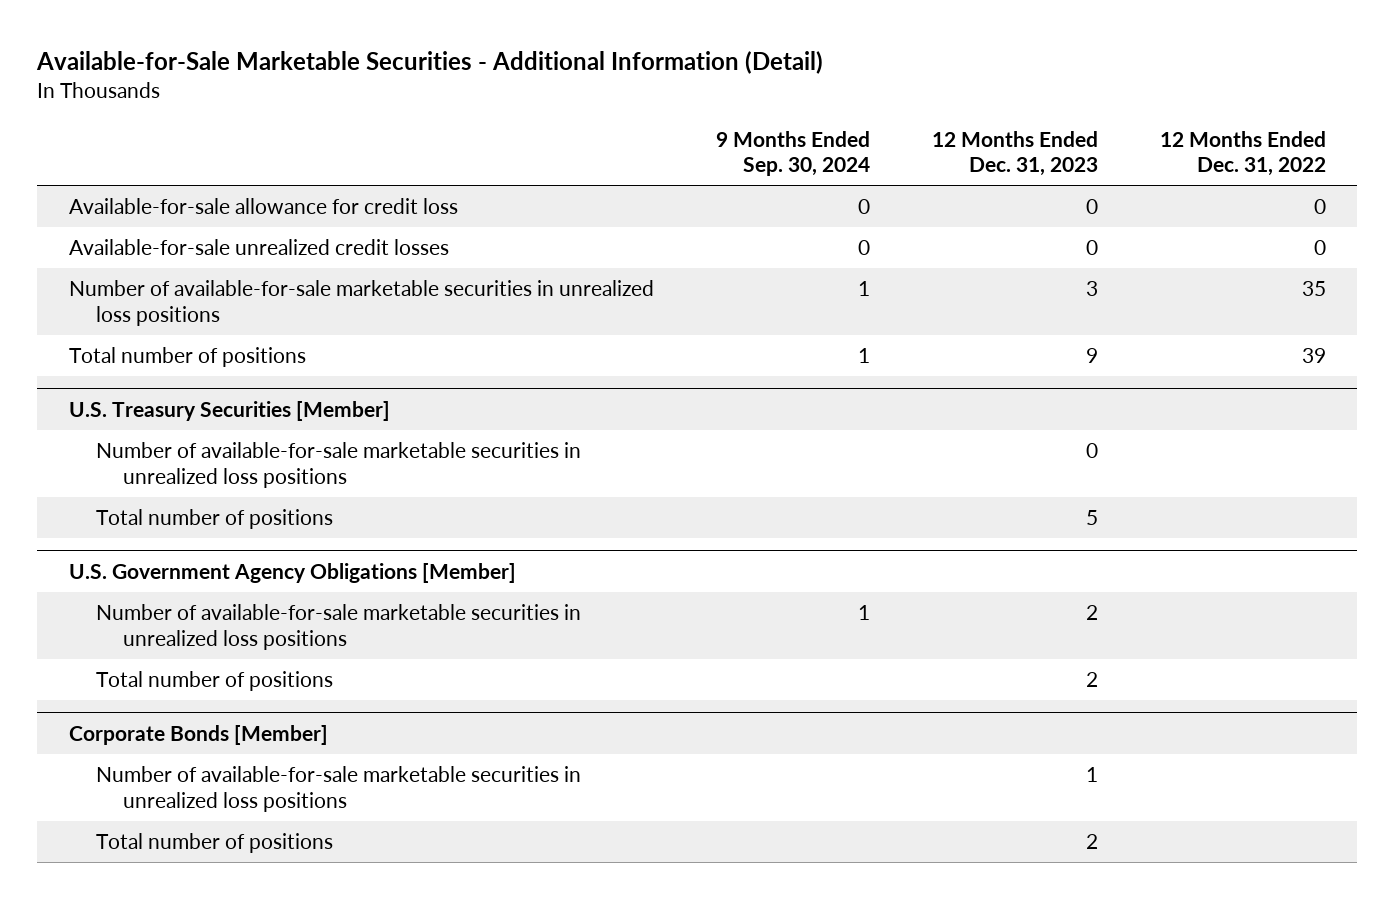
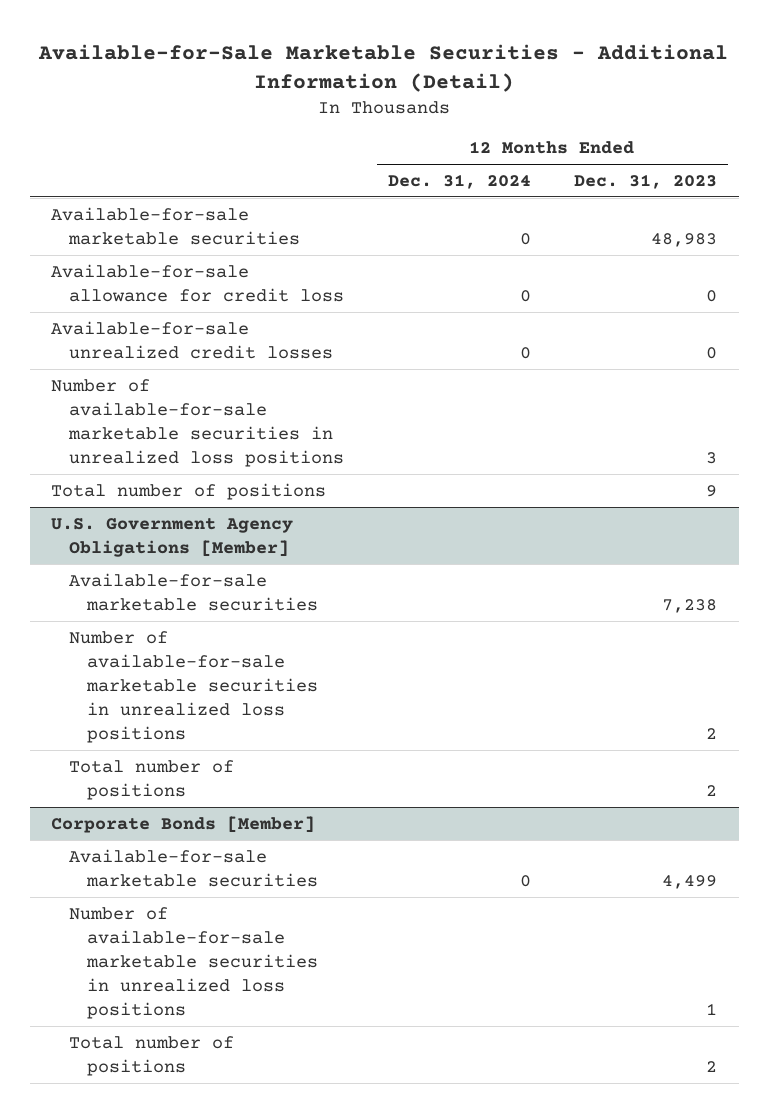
- | 9 Months Ended Sep. 30, 2024 | 12 Months Ended Dec. 31, 2023 | 12 Months Ended Dec. 31, 2022
+ | 12 Months Ended Dec. 31, 2024 | 12 Months Ended Dec. 31, 2023
+ Available-for-sale marketable securities | 0 | 48,983
- U.S. Treasury Securities [Member]
- Number of available-for-sale marketable securities in unrealized loss positions | | 0 |
- Total number of positions | | 5 |
@ U.S. Government Agency Obligations [Member]
+ Available-for-sale marketable securities | | 7,238
@ Corporate Bonds [Member]
+ Available-for-sale marketable securities | 0 | 4,499

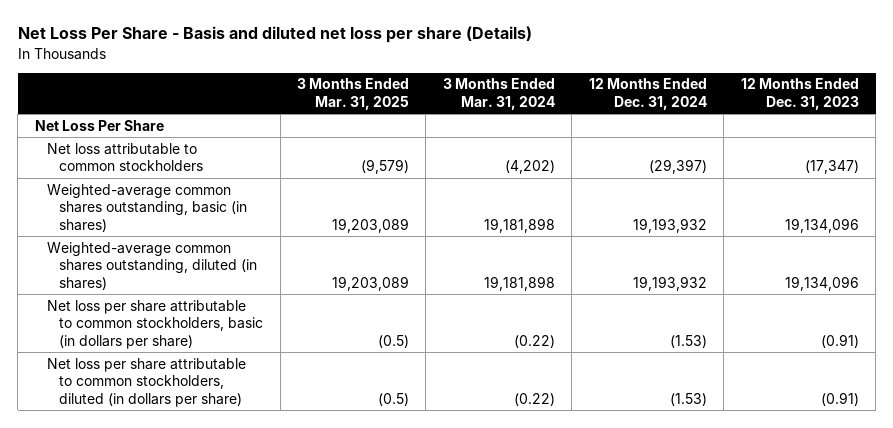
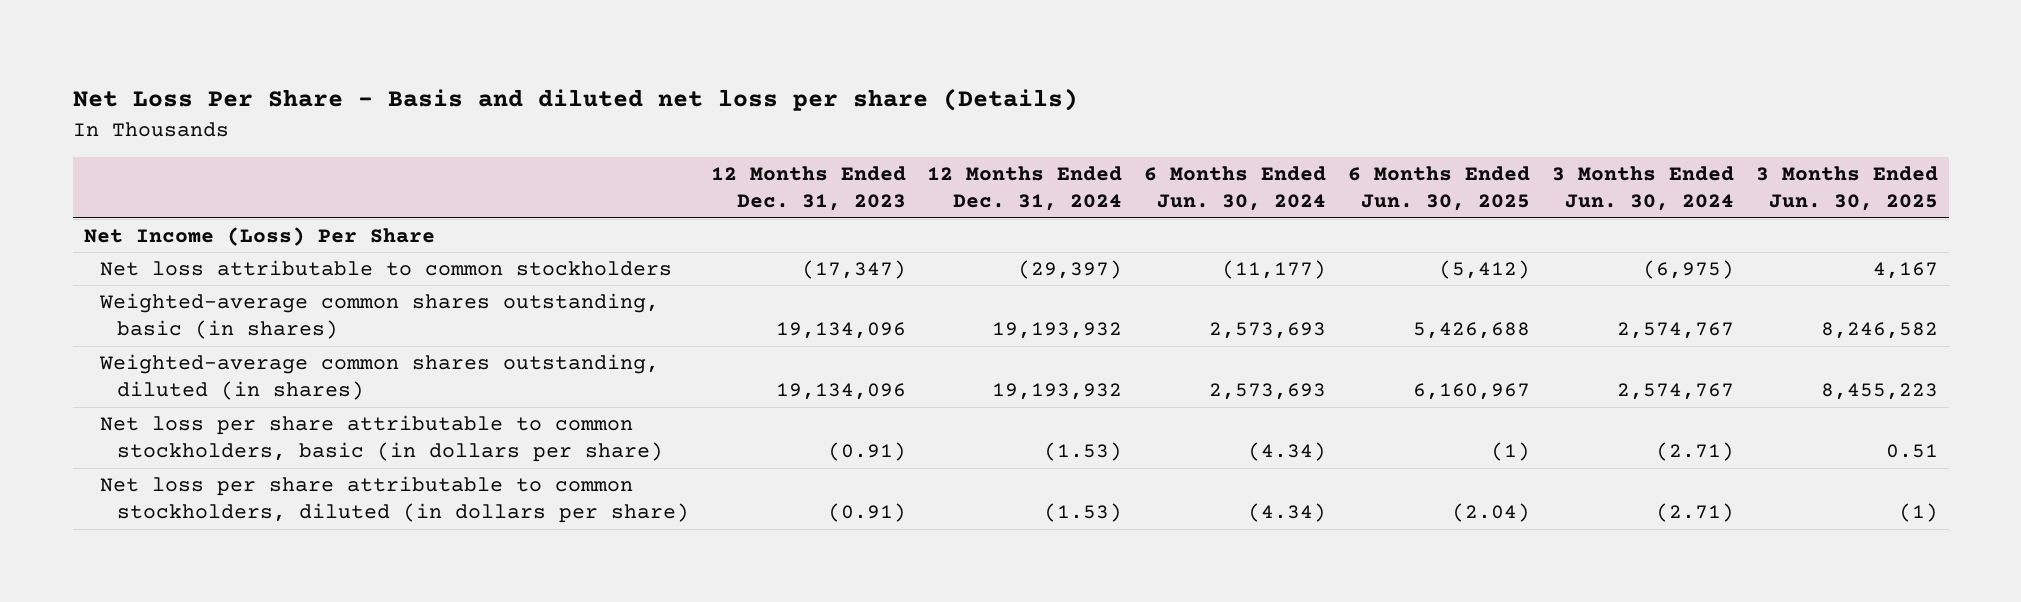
- | 3 Months Ended Mar. 31, 2025 | 3 Months Ended Mar. 31, 2024 | 12 Months Ended Dec. 31, 2024 | 12 Months Ended Dec. 31, 2023
+ | 12 Months Ended Dec. 31, 2023 | 12 Months Ended Dec. 31, 2024 | 6 Months Ended Jun. 30, 2024 | 6 Months Ended Jun. 30, 2025 | 3 Months Ended Jun. 30, 2024 | 3 Months Ended Jun. 30, 2025
- Net Loss Per Share
+ Net Income (Loss) Per Share

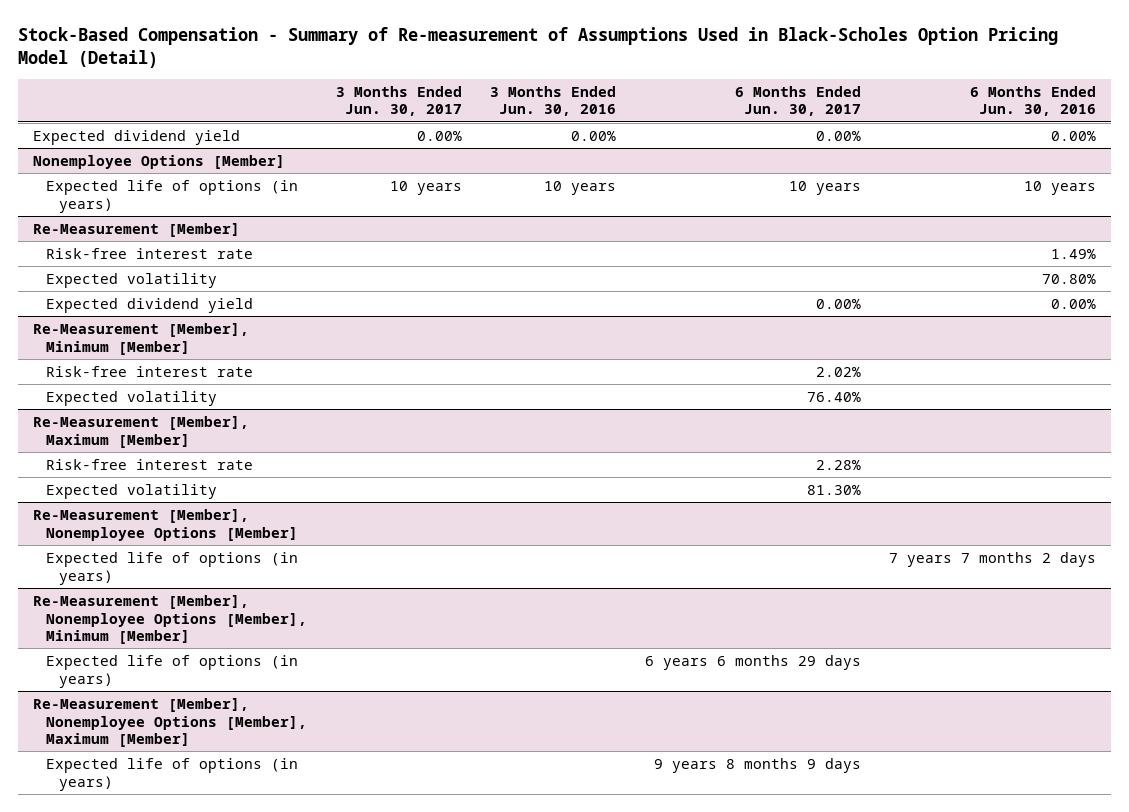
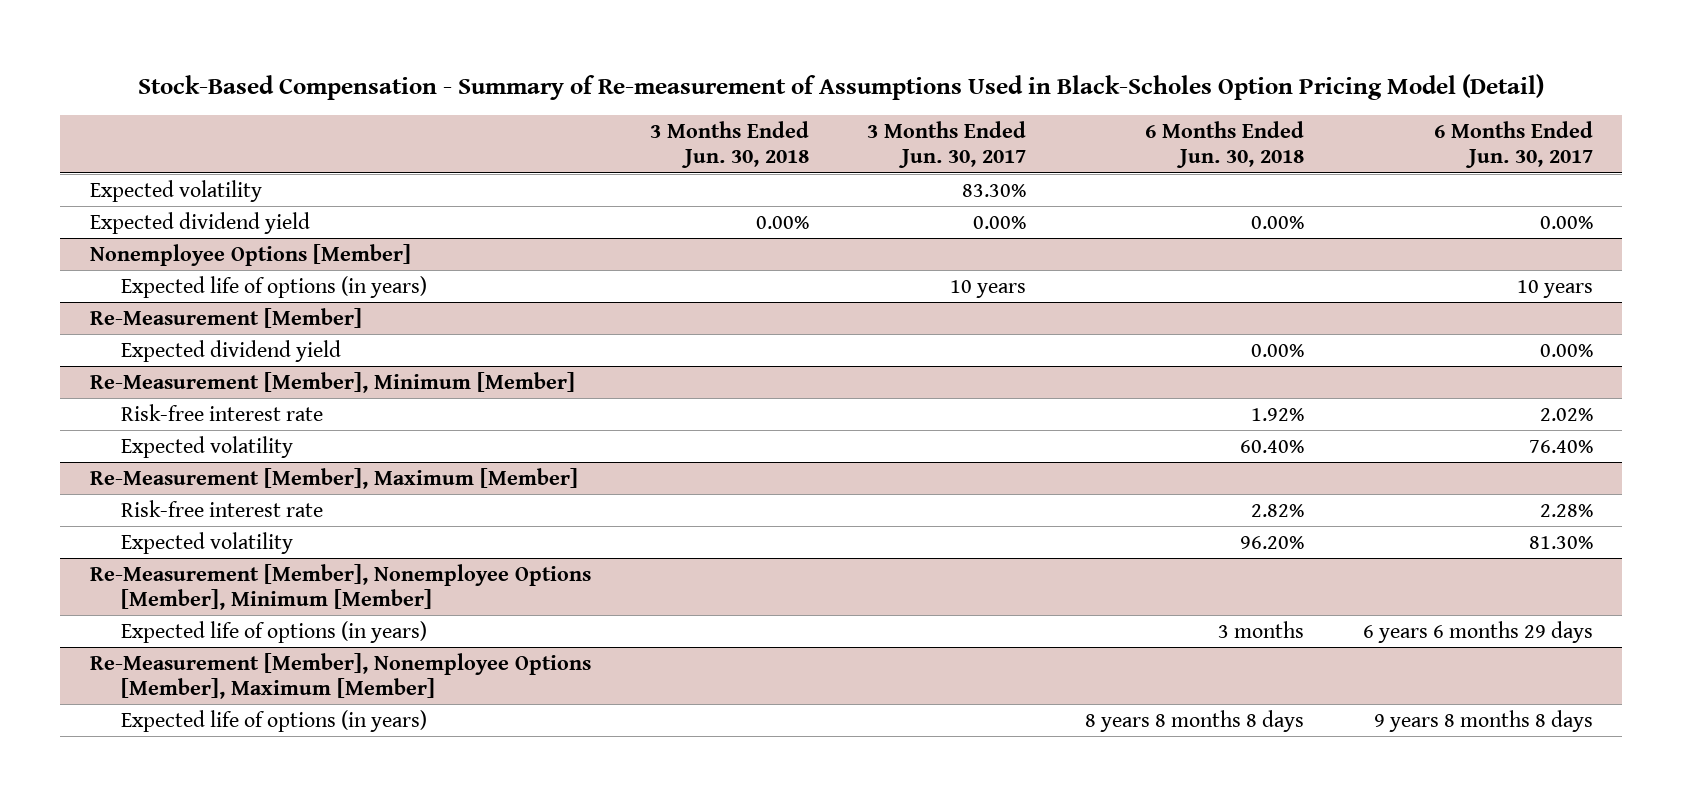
- | 3 Months Ended Jun. 30, 2017 | 3 Months Ended Jun. 30, 2016 | 6 Months Ended Jun. 30, 2017 | 6 Months Ended Jun. 30, 2016
+ | 3 Months Ended Jun. 30, 2018 | 3 Months Ended Jun. 30, 2017 | 6 Months Ended Jun. 30, 2018 | 6 Months Ended Jun. 30, 2017
+ Expected volatility | | 83.30% | |
@ Re-Measurement [Member]
- Risk-free interest rate | | | | 1.49%
- Expected volatility | | | | 70.80%
- Re-Measurement [Member], Nonemployee Options [Member]
- Expected life of options (in years) | | | | 7 years 7 months 2 days
@ Re-Measurement [Member], Nonemployee Options [Member], Maximum [Member]
- Expected life of options (in years) | | | 9 years 8 months 9 days |
+ Expected life of options (in years) | | | 8 years 8 months 8 days | 9 years 8 months 8 days

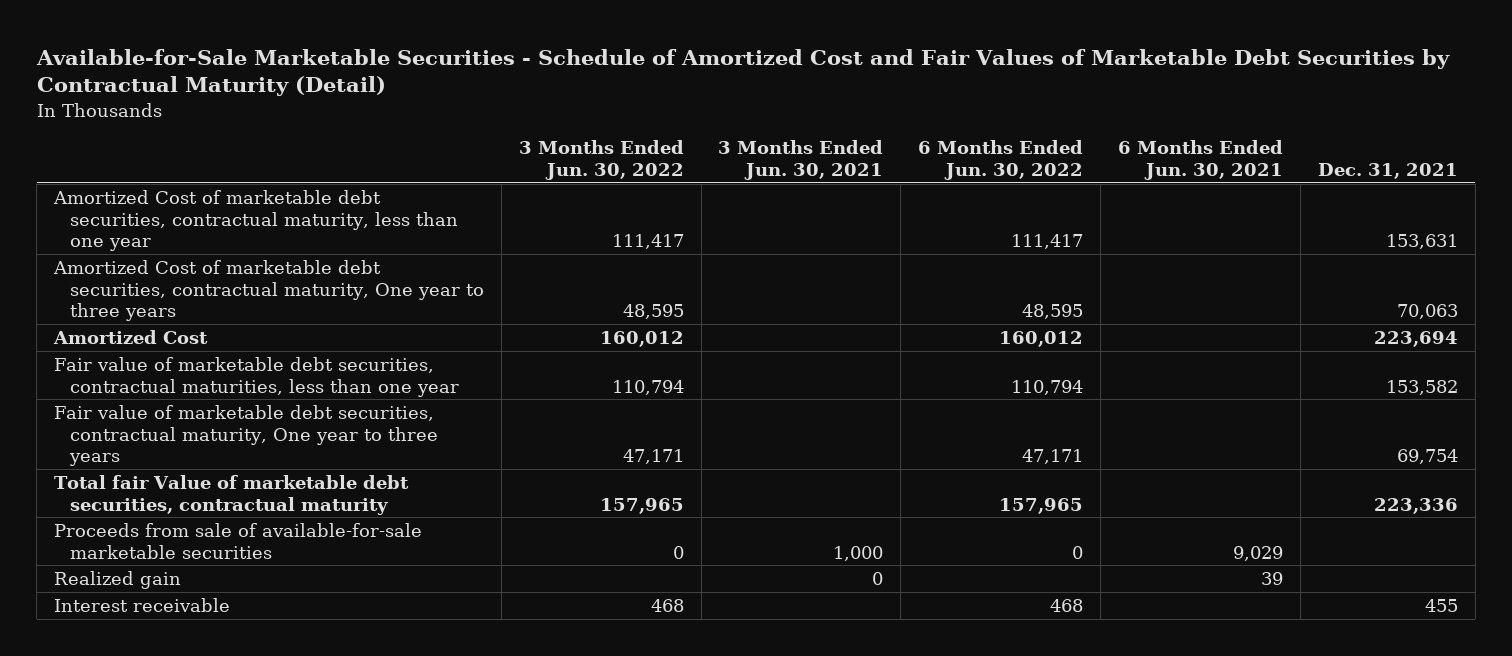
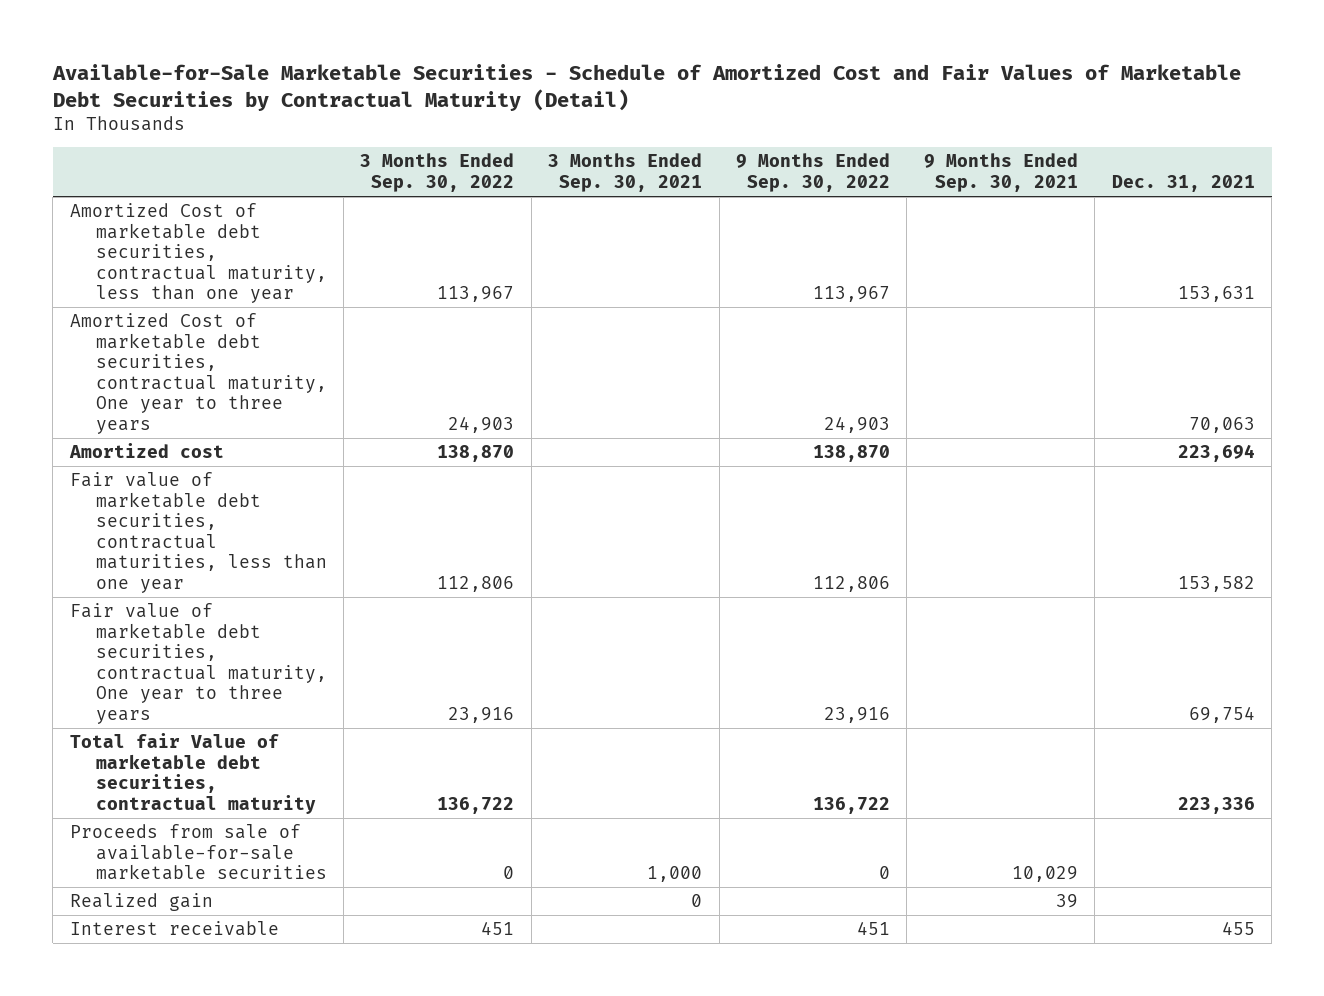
- | 3 Months Ended Jun. 30, 2022 | 3 Months Ended Jun. 30, 2021 | 6 Months Ended Jun. 30, 2022 | 6 Months Ended Jun. 30, 2021 | Dec. 31, 2021
+ | 3 Months Ended Sep. 30, 2022 | 3 Months Ended Sep. 30, 2021 | 9 Months Ended Sep. 30, 2022 | 9 Months Ended Sep. 30, 2021 | Dec. 31, 2021
- Amortized Cost | 160,012 | | 160,012 | | 223,694
+ Amortized cost | 138,870 | | 138,870 | | 223,694

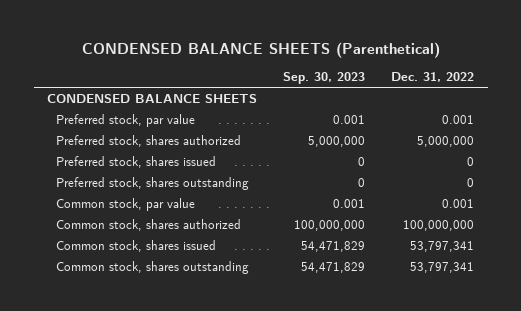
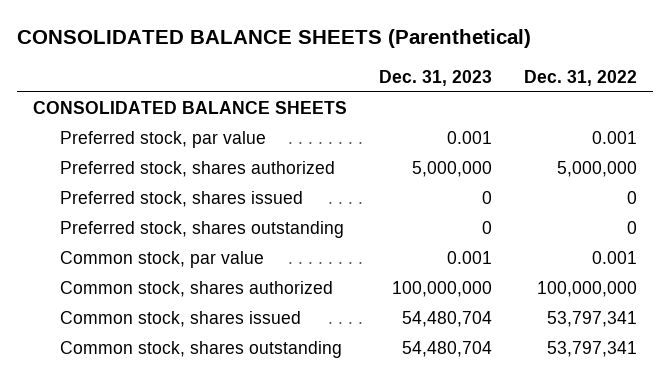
- CONDENSED BALANCE SHEETS (Parenthetical)
+ CONSOLIDATED BALANCE SHEETS (Parenthetical)
- | Sep. 30, 2023 | Dec. 31, 2022
+ | Dec. 31, 2023 | Dec. 31, 2022
- CONDENSED BALANCE SHEETS
+ CONSOLIDATED BALANCE SHEETS

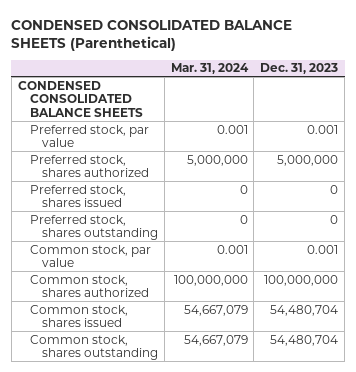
- CONSOLIDATED BALANCE SHEETS (Parenthetical)
+ CONDENSED CONSOLIDATED BALANCE SHEETS (Parenthetical)
- | Dec. 31, 2023 | Dec. 31, 2022
+ | Mar. 31, 2024 | Dec. 31, 2023
- CONSOLIDATED BALANCE SHEETS
+ CONDENSED CONSOLIDATED BALANCE SHEETS

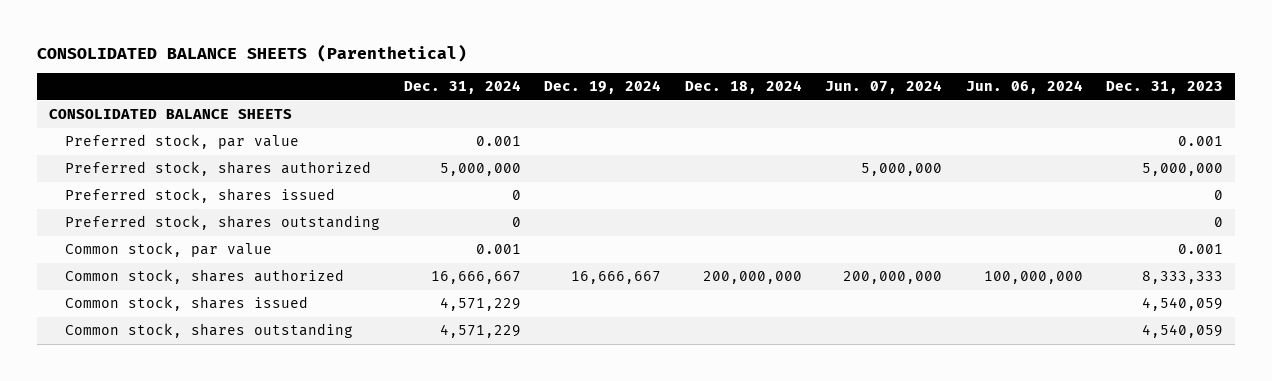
- CONDENSED CONSOLIDATED BALANCE SHEETS (Parenthetical)
+ CONSOLIDATED BALANCE SHEETS (Parenthetical)
- | Mar. 31, 2024 | Dec. 31, 2023
+ | Dec. 31, 2024 | Dec. 19, 2024 | Dec. 18, 2024 | Jun. 07, 2024 | Jun. 06, 2024 | Dec. 31, 2023
- CONDENSED CONSOLIDATED BALANCE SHEETS
+ CONSOLIDATED BALANCE SHEETS
- Common stock, shares authorized | 100,000,000 | 100,000,000
- Common stock, shares issued | 54,667,079 | 54,480,704
- Common stock, shares outstanding | 54,667,079 | 54,480,704
+ Common stock, shares authorized | 16,666,667 | 16,666,667 | 200,000,000 | 200,000,000 | 100,000,000 | 8,333,333
+ Common stock, shares issued | 4,571,229 | | | | | 4,540,059
+ Common stock, shares outstanding | 4,571,229 | | | | | 4,540,059

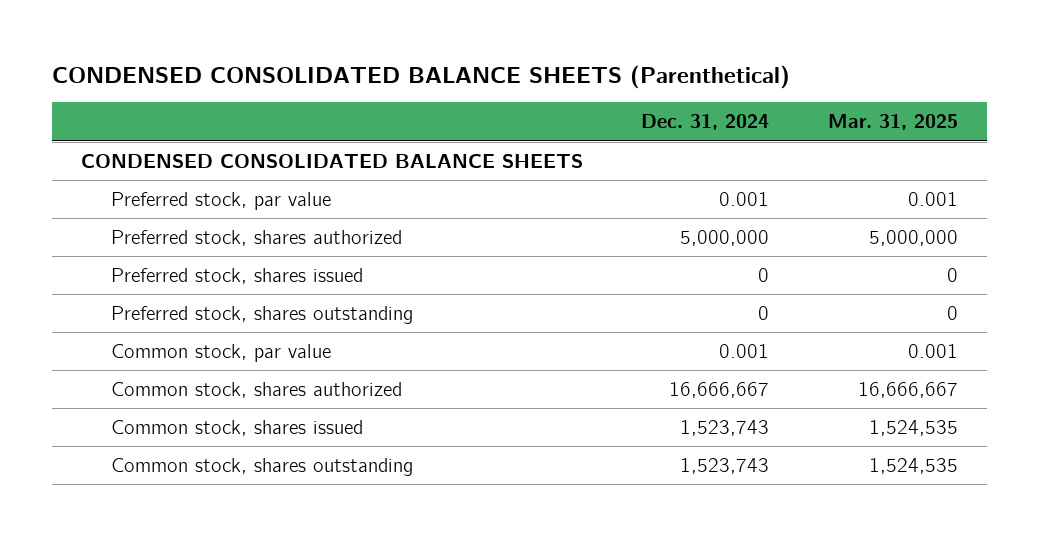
- CONSOLIDATED BALANCE SHEETS (Parenthetical)
+ CONDENSED CONSOLIDATED BALANCE SHEETS (Parenthetical)
- | Dec. 31, 2024 | Dec. 19, 2024 | Dec. 18, 2024 | Jun. 07, 2024 | Jun. 06, 2024 | Dec. 31, 2023
+ | Dec. 31, 2024 | Mar. 31, 2025
- CONSOLIDATED BALANCE SHEETS
+ CONDENSED CONSOLIDATED BALANCE SHEETS
- Common stock, shares issued | 4,571,229 | | | | | 4,540,059
- Common stock, shares outstanding | 4,571,229 | | | | | 4,540,059
+ Common stock, shares issued | 1,523,743 | 1,524,535
+ Common stock, shares outstanding | 1,523,743 | 1,524,535

